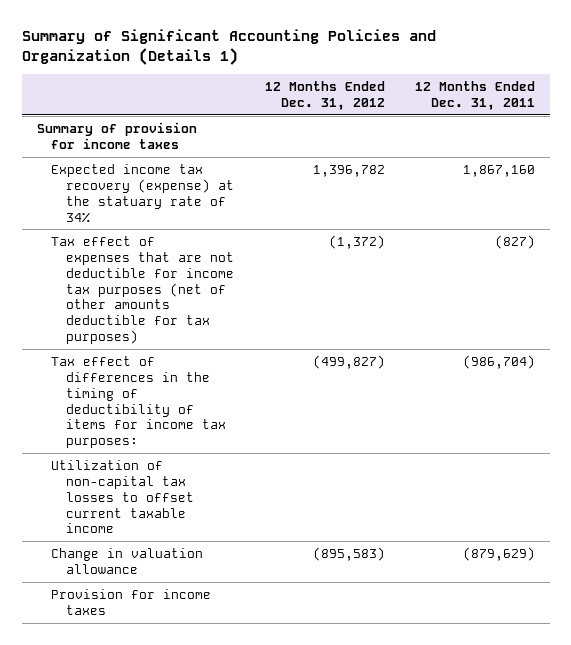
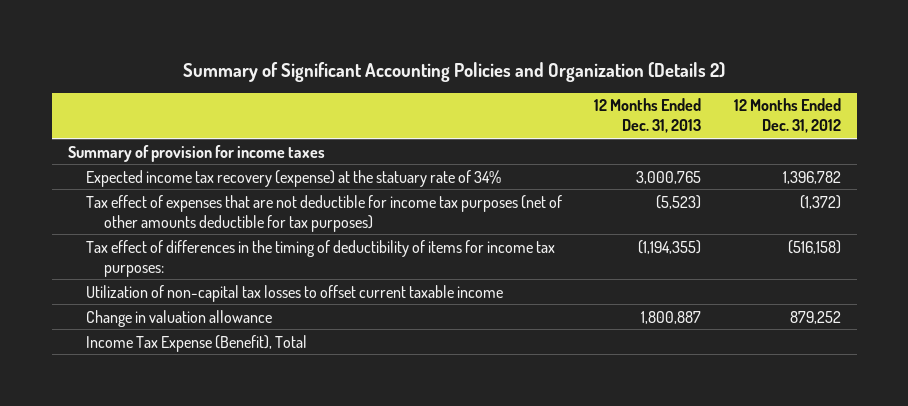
- Summary of Significant Accounting Policies and Organization (Details 1)
+ Summary of Significant Accounting Policies and Organization (Details 2)
- | 12 Months Ended Dec. 31, 2012 | 12 Months Ended Dec. 31, 2011
+ | 12 Months Ended Dec. 31, 2013 | 12 Months Ended Dec. 31, 2012
- Tax effect of differences in the timing of deductibility of items for income tax purposes: | (499,827) | (986,704)
+ Tax effect of differences in the timing of deductibility of items for income tax purposes: | (1,194,355) | (516,158)
- Change in valuation allowance | (895,583) | (879,629)
- Provision for income taxes
+ Change in valuation allowance | 1,800,887 | 879,252
+ Income Tax Expense (Benefit), Total

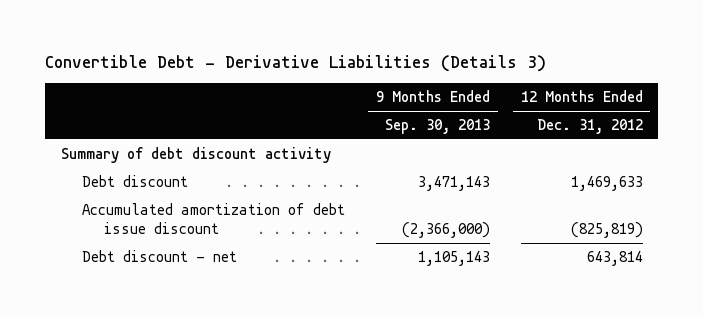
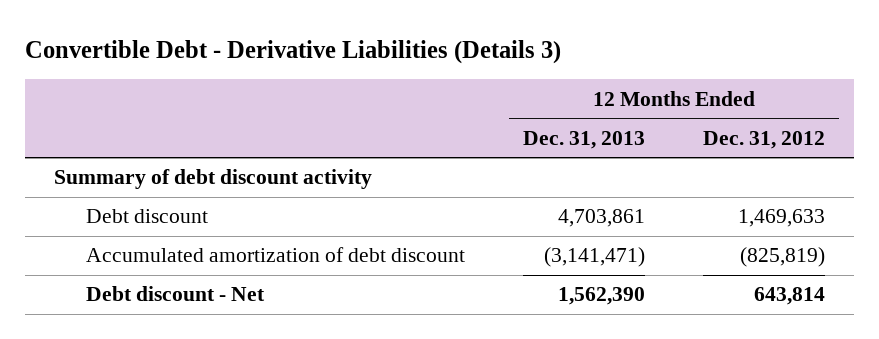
- | 9 Months Ended Sep. 30, 2013 | 12 Months Ended Dec. 31, 2012
+ | 12 Months Ended Dec. 31, 2013 | 12 Months Ended Dec. 31, 2012
- Accumulated amortization of debt issue discount | (2,366,000) | (825,819)
- Debt discount - net | 1,105,143 | 643,814
+ Accumulated amortization of debt discount | (3,141,471) | (825,819)
+ Debt discount - Net | 1,562,390 | 643,814

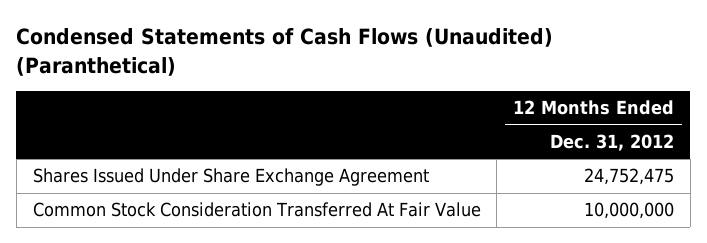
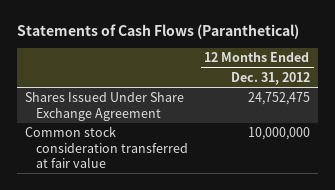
- Condensed Statements of Cash Flows (Unaudited) (Paranthetical)
+ Statements of Cash Flows (Paranthetical)
- Common Stock Consideration Transferred At Fair Value | 10,000,000
+ Common stock consideration transferred at fair value | 10,000,000

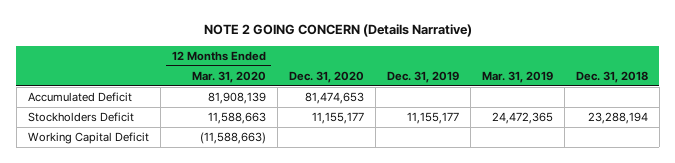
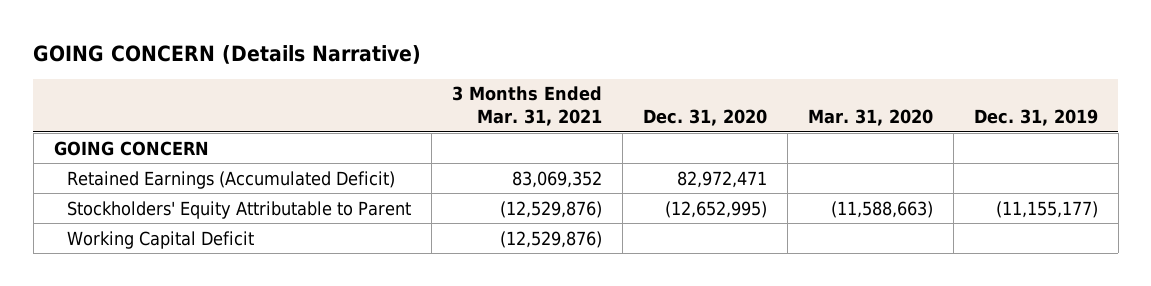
- NOTE 2 GOING CONCERN (Details Narrative)
+ GOING CONCERN (Details Narrative)
- | 12 Months Ended Mar. 31, 2020 | Dec. 31, 2020 | Dec. 31, 2019 | Mar. 31, 2019 | Dec. 31, 2018
+ | 3 Months Ended Mar. 31, 2021 | Dec. 31, 2020 | Mar. 31, 2020 | Dec. 31, 2019
- Accumulated Deficit | 81,908,139 | 81,474,653 | | |
- Stockholders Deficit | 11,588,663 | 11,155,177 | 11,155,177 | 24,472,365 | 23,288,194
+ GOING CONCERN
+ Retained Earnings (Accumulated Deficit) | 83,069,352 | 82,972,471 | |
+ Stockholders' Equity Attributable to Parent | (12,529,876) | (12,652,995) | (11,588,663) | (11,155,177)

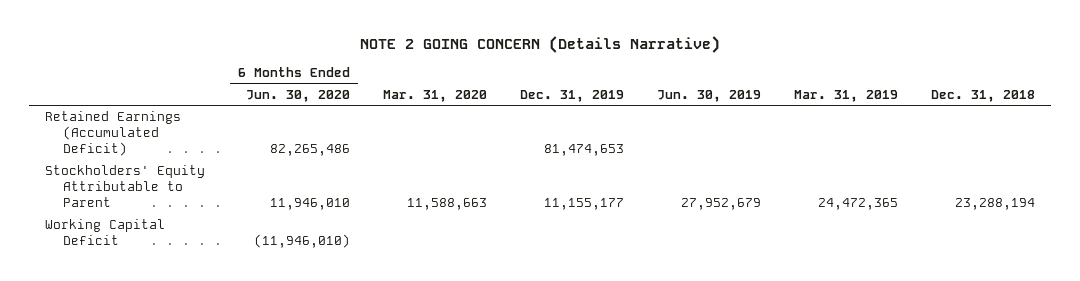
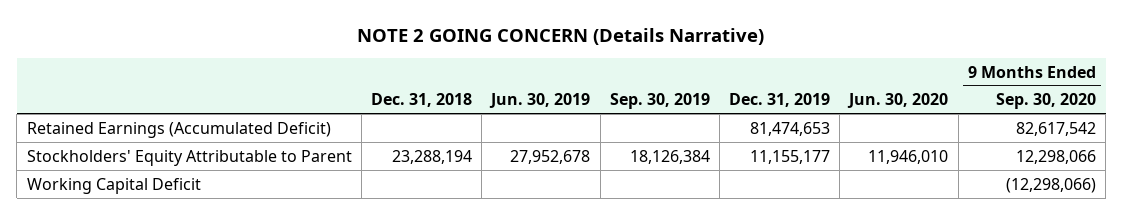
- | 6 Months Ended Jun. 30, 2020 | Mar. 31, 2020 | Dec. 31, 2019 | Jun. 30, 2019 | Mar. 31, 2019 | Dec. 31, 2018
+ | Dec. 31, 2018 | Jun. 30, 2019 | Sep. 30, 2019 | Dec. 31, 2019 | Jun. 30, 2020 | 9 Months Ended Sep. 30, 2020
- Stockholders' Equity Attributable to Parent | 11,946,010 | 11,588,663 | 11,155,177 | 27,952,679 | 24,472,365 | 23,288,194
+ Stockholders' Equity Attributable to Parent | 23,288,194 | 27,952,678 | 18,126,384 | 11,155,177 | 11,946,010 | 12,298,066

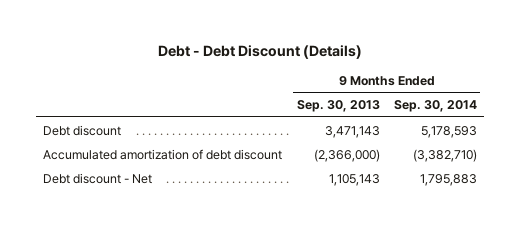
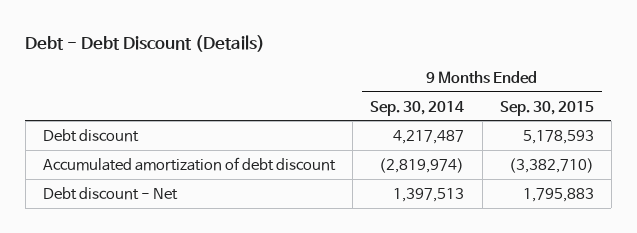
- | 9 Months Ended Sep. 30, 2013 | 9 Months Ended Sep. 30, 2014
+ | 9 Months Ended Sep. 30, 2014 | 9 Months Ended Sep. 30, 2015
- Debt discount | 3,471,143 | 5,178,593
- Accumulated amortization of debt discount | (2,366,000) | (3,382,710)
- Debt discount - Net | 1,105,143 | 1,795,883
+ Debt discount | 4,217,487 | 5,178,593
+ Accumulated amortization of debt discount | (2,819,974) | (3,382,710)
+ Debt discount - Net | 1,397,513 | 1,795,883

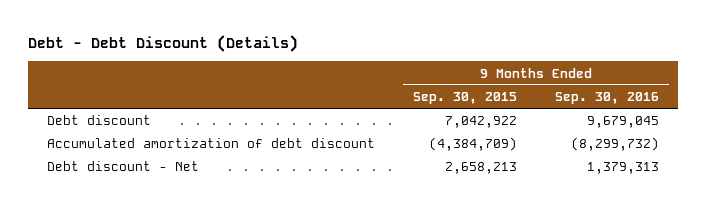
- | 9 Months Ended Sep. 30, 2014 | 9 Months Ended Sep. 30, 2015
+ | 9 Months Ended Sep. 30, 2015 | 9 Months Ended Sep. 30, 2016
- Debt discount | 4,217,487 | 5,178,593
- Accumulated amortization of debt discount | (2,819,974) | (3,382,710)
- Debt discount - Net | 1,397,513 | 1,795,883
+ Debt discount | 7,042,922 | 9,679,045
+ Accumulated amortization of debt discount | (4,384,709) | (8,299,732)
+ Debt discount - Net | 2,658,213 | 1,379,313

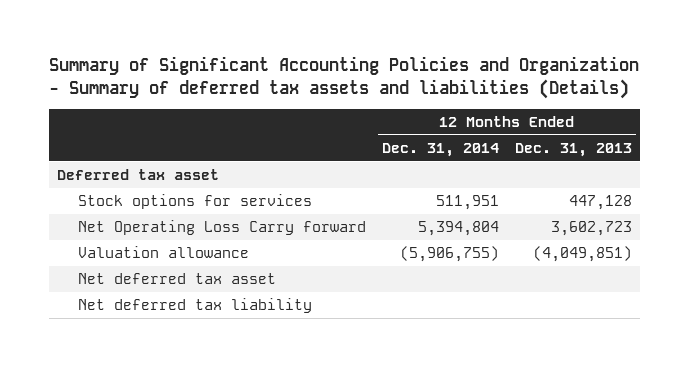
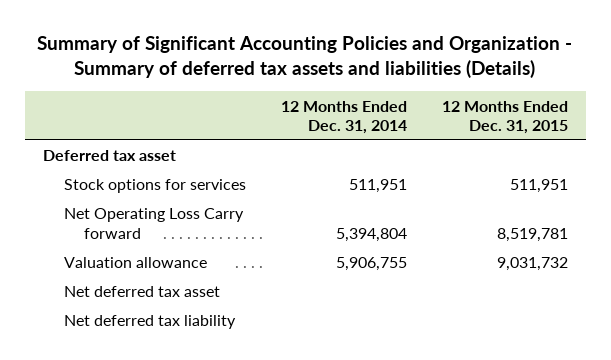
- | 12 Months Ended Dec. 31, 2014 | 12 Months Ended Dec. 31, 2013
+ | 12 Months Ended Dec. 31, 2014 | 12 Months Ended Dec. 31, 2015
- Valuation allowance | (5,906,755) | (4,049,851)
+ Valuation allowance | 5,906,755 | 9,031,732

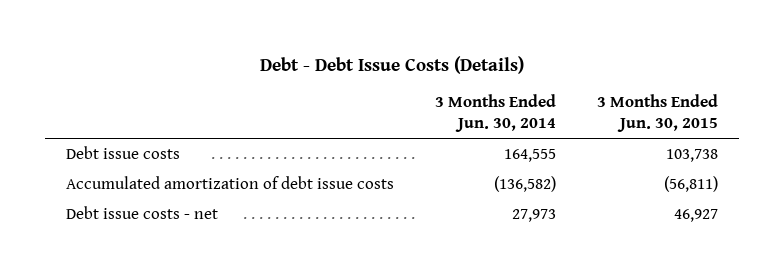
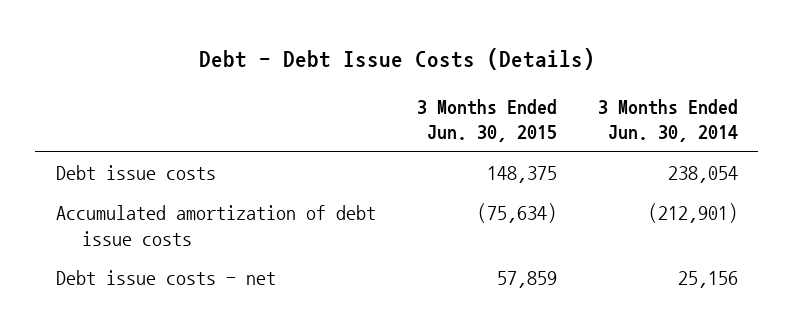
- | 3 Months Ended Jun. 30, 2014 | 3 Months Ended Jun. 30, 2015
+ | 3 Months Ended Jun. 30, 2015 | 3 Months Ended Jun. 30, 2014
- Debt issue costs | 164,555 | 103,738
- Accumulated amortization of debt issue costs | (136,582) | (56,811)
- Debt issue costs - net | 27,973 | 46,927
+ Debt issue costs | 148,375 | 238,054
+ Accumulated amortization of debt issue costs | (75,634) | (212,901)
+ Debt issue costs - net | 57,859 | 25,156

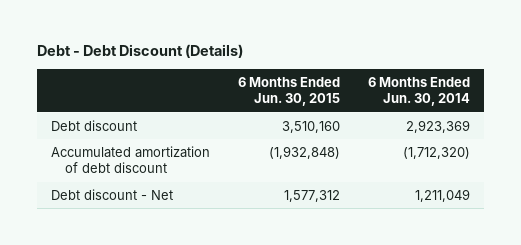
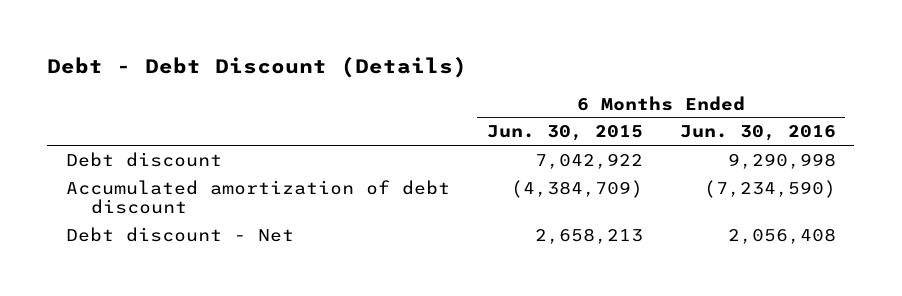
- | 6 Months Ended Jun. 30, 2015 | 6 Months Ended Jun. 30, 2014
+ | 6 Months Ended Jun. 30, 2015 | 6 Months Ended Jun. 30, 2016
- Debt discount | 3,510,160 | 2,923,369
- Accumulated amortization of debt discount | (1,932,848) | (1,712,320)
- Debt discount - Net | 1,577,312 | 1,211,049
+ Debt discount | 7,042,922 | 9,290,998
+ Accumulated amortization of debt discount | (4,384,709) | (7,234,590)
+ Debt discount - Net | 2,658,213 | 2,056,408

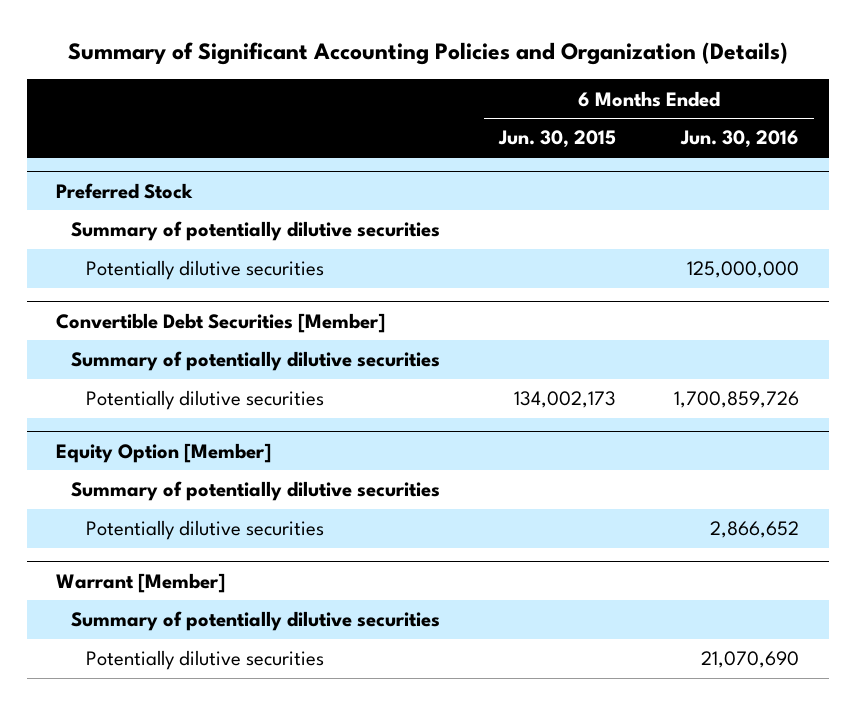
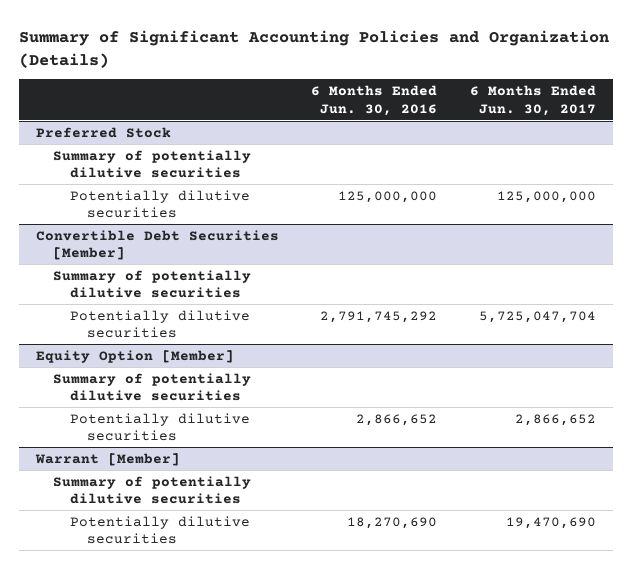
- | 6 Months Ended Jun. 30, 2015 | 6 Months Ended Jun. 30, 2016
+ | 6 Months Ended Jun. 30, 2016 | 6 Months Ended Jun. 30, 2017
@ Convertible Debt Securities [Member]
- Potentially dilutive securities | 134,002,173 | 1,700,859,726
+ Potentially dilutive securities | 2,791,745,292 | 5,725,047,704
@ Warrant [Member]
- Potentially dilutive securities | | 21,070,690
+ Potentially dilutive securities | 18,270,690 | 19,470,690

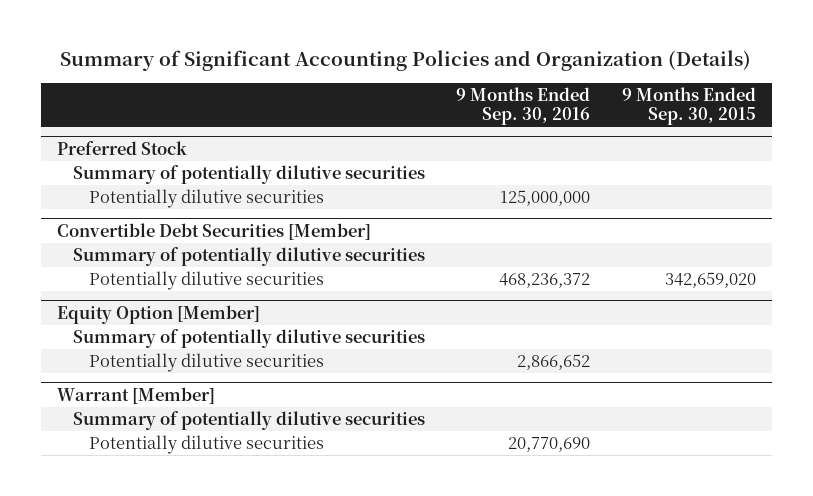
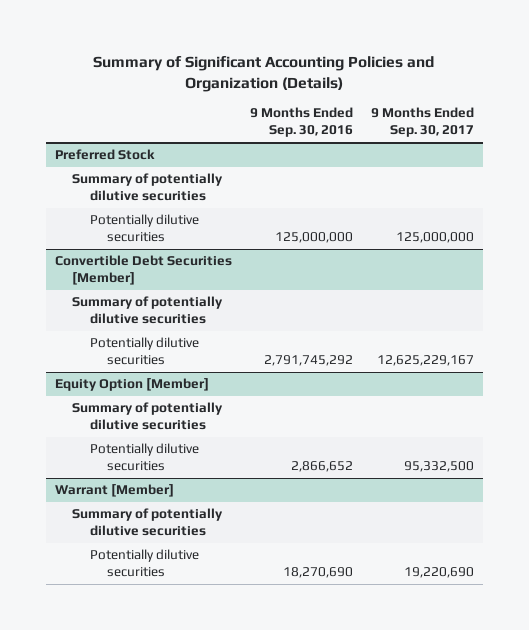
- | 9 Months Ended Sep. 30, 2016 | 9 Months Ended Sep. 30, 2015
+ | 9 Months Ended Sep. 30, 2016 | 9 Months Ended Sep. 30, 2017
@ Convertible Debt Securities [Member]
- Potentially dilutive securities | 468,236,372 | 342,659,020
+ Potentially dilutive securities | 2,791,745,292 | 12,625,229,167
@ Warrant [Member]
- Potentially dilutive securities | 20,770,690 |
+ Potentially dilutive securities | 18,270,690 | 19,220,690

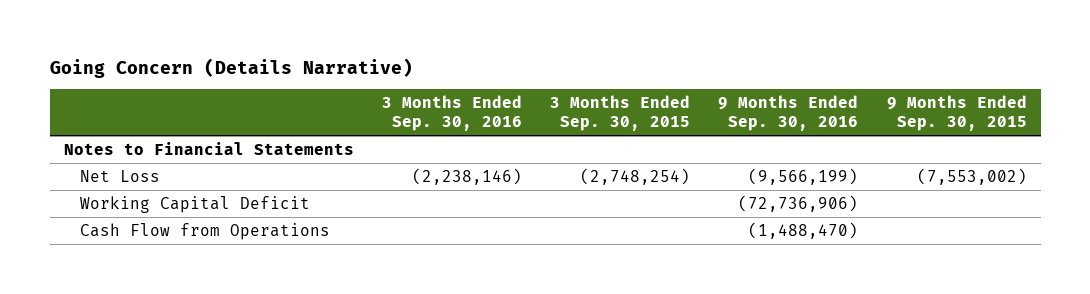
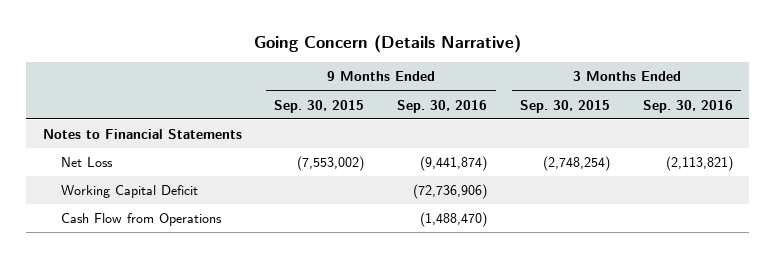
- | 3 Months Ended Sep. 30, 2016 | 3 Months Ended Sep. 30, 2015 | 9 Months Ended Sep. 30, 2016 | 9 Months Ended Sep. 30, 2015
+ | 9 Months Ended Sep. 30, 2015 | 9 Months Ended Sep. 30, 2016 | 3 Months Ended Sep. 30, 2015 | 3 Months Ended Sep. 30, 2016
- Net Loss | (2,238,146) | (2,748,254) | (9,566,199) | (7,553,002)
+ Net Loss | (7,553,002) | (9,441,874) | (2,748,254) | (2,113,821)

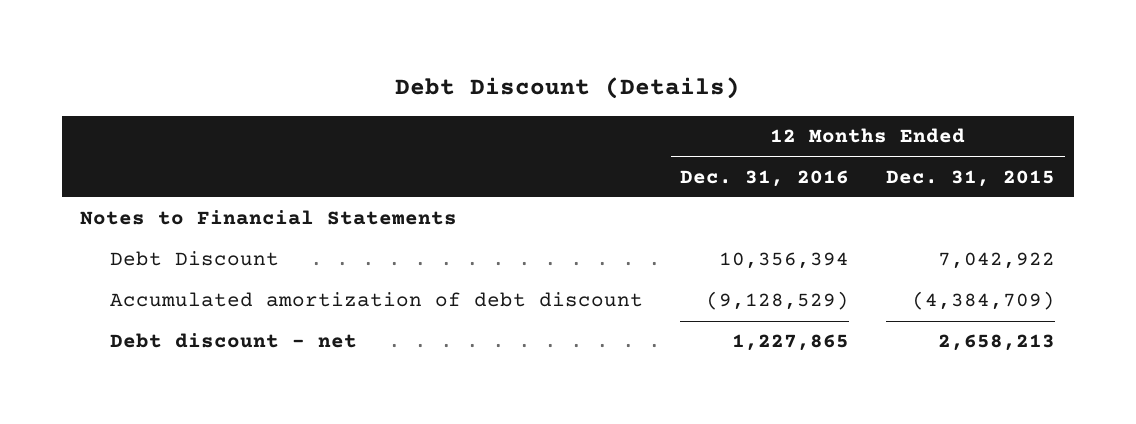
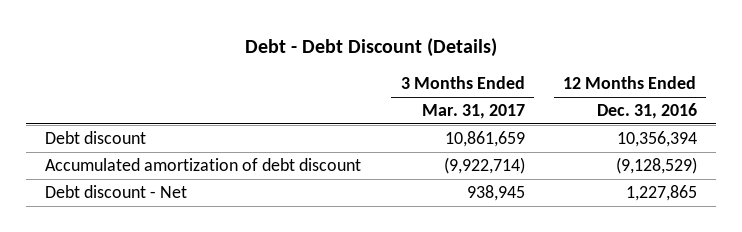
- Debt Discount (Details)
+ Debt - Debt Discount (Details)
- | 12 Months Ended Dec. 31, 2016 | 12 Months Ended Dec. 31, 2015
+ | 3 Months Ended Mar. 31, 2017 | 12 Months Ended Dec. 31, 2016
- Notes to Financial Statements
- Debt Discount | 10,356,394 | 7,042,922
+ Debt discount | 10,861,659 | 10,356,394
- Debt discount - net | 1,227,865 | 2,658,213
+ Debt discount - Net | 938,945 | 1,227,865

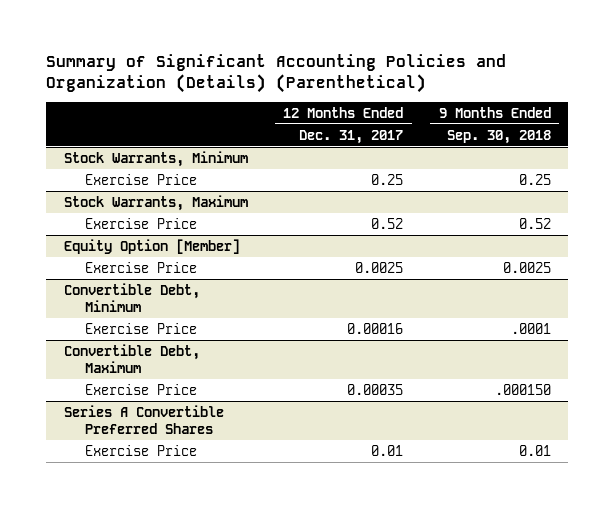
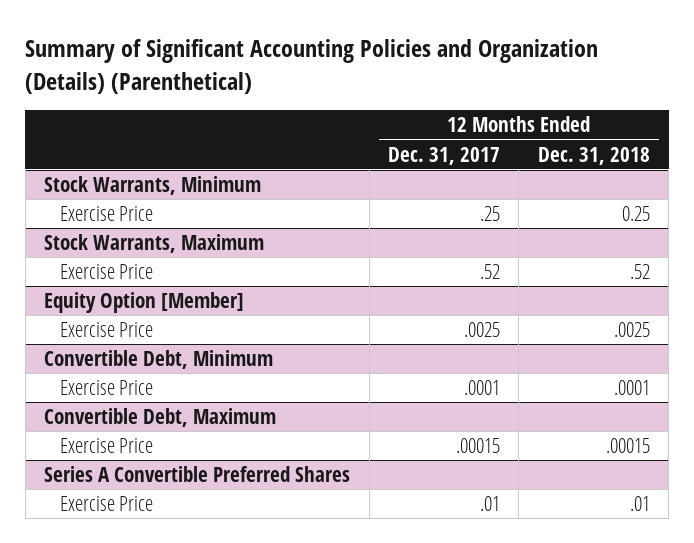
- | 12 Months Ended Dec. 31, 2017 | 9 Months Ended Sep. 30, 2018
+ | 12 Months Ended Dec. 31, 2017 | 12 Months Ended Dec. 31, 2018
@ Stock Warrants, Minimum
- Exercise Price | 0.25 | 0.25
+ Exercise Price | .25 | 0.25
@ Stock Warrants, Maximum
- Exercise Price | 0.52 | 0.52
+ Exercise Price | .52 | .52
@ Equity Option [Member]
- Exercise Price | 0.0025 | 0.0025
+ Exercise Price | .0025 | .0025
@ Convertible Debt, Minimum
- Exercise Price | 0.00016 | .0001
+ Exercise Price | .0001 | .0001
@ Convertible Debt, Maximum
- Exercise Price | 0.00035 | .000150
+ Exercise Price | .00015 | .00015
@ Series A Convertible Preferred Shares
- Exercise Price | 0.01 | 0.01
+ Exercise Price | .01 | .01

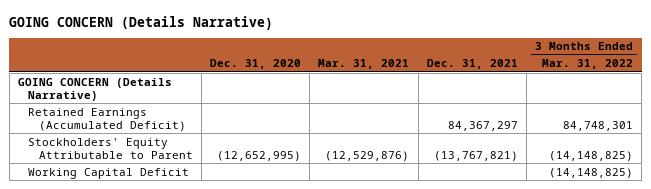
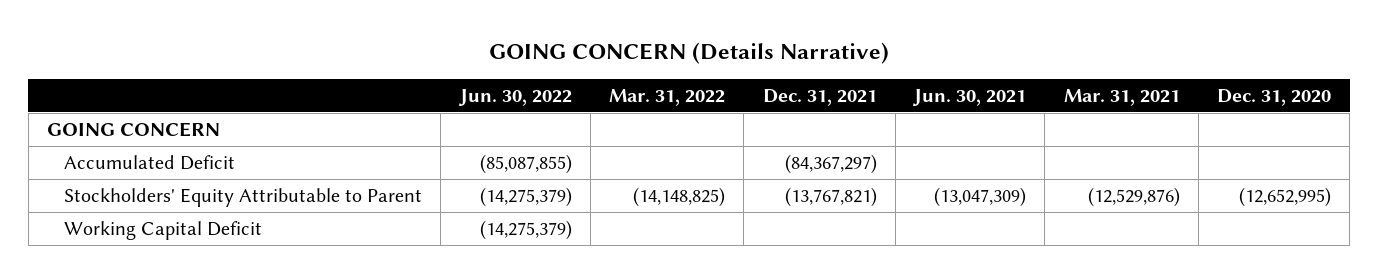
- | Dec. 31, 2020 | Mar. 31, 2021 | Dec. 31, 2021 | 3 Months Ended Mar. 31, 2022
+ | Jun. 30, 2022 | Mar. 31, 2022 | Dec. 31, 2021 | Jun. 30, 2021 | Mar. 31, 2021 | Dec. 31, 2020
- GOING CONCERN (Details Narrative)
- Retained Earnings (Accumulated Deficit) | | | 84,367,297 | 84,748,301
+ GOING CONCERN
+ Accumulated Deficit | (85,087,855) | | (84,367,297) | | |

